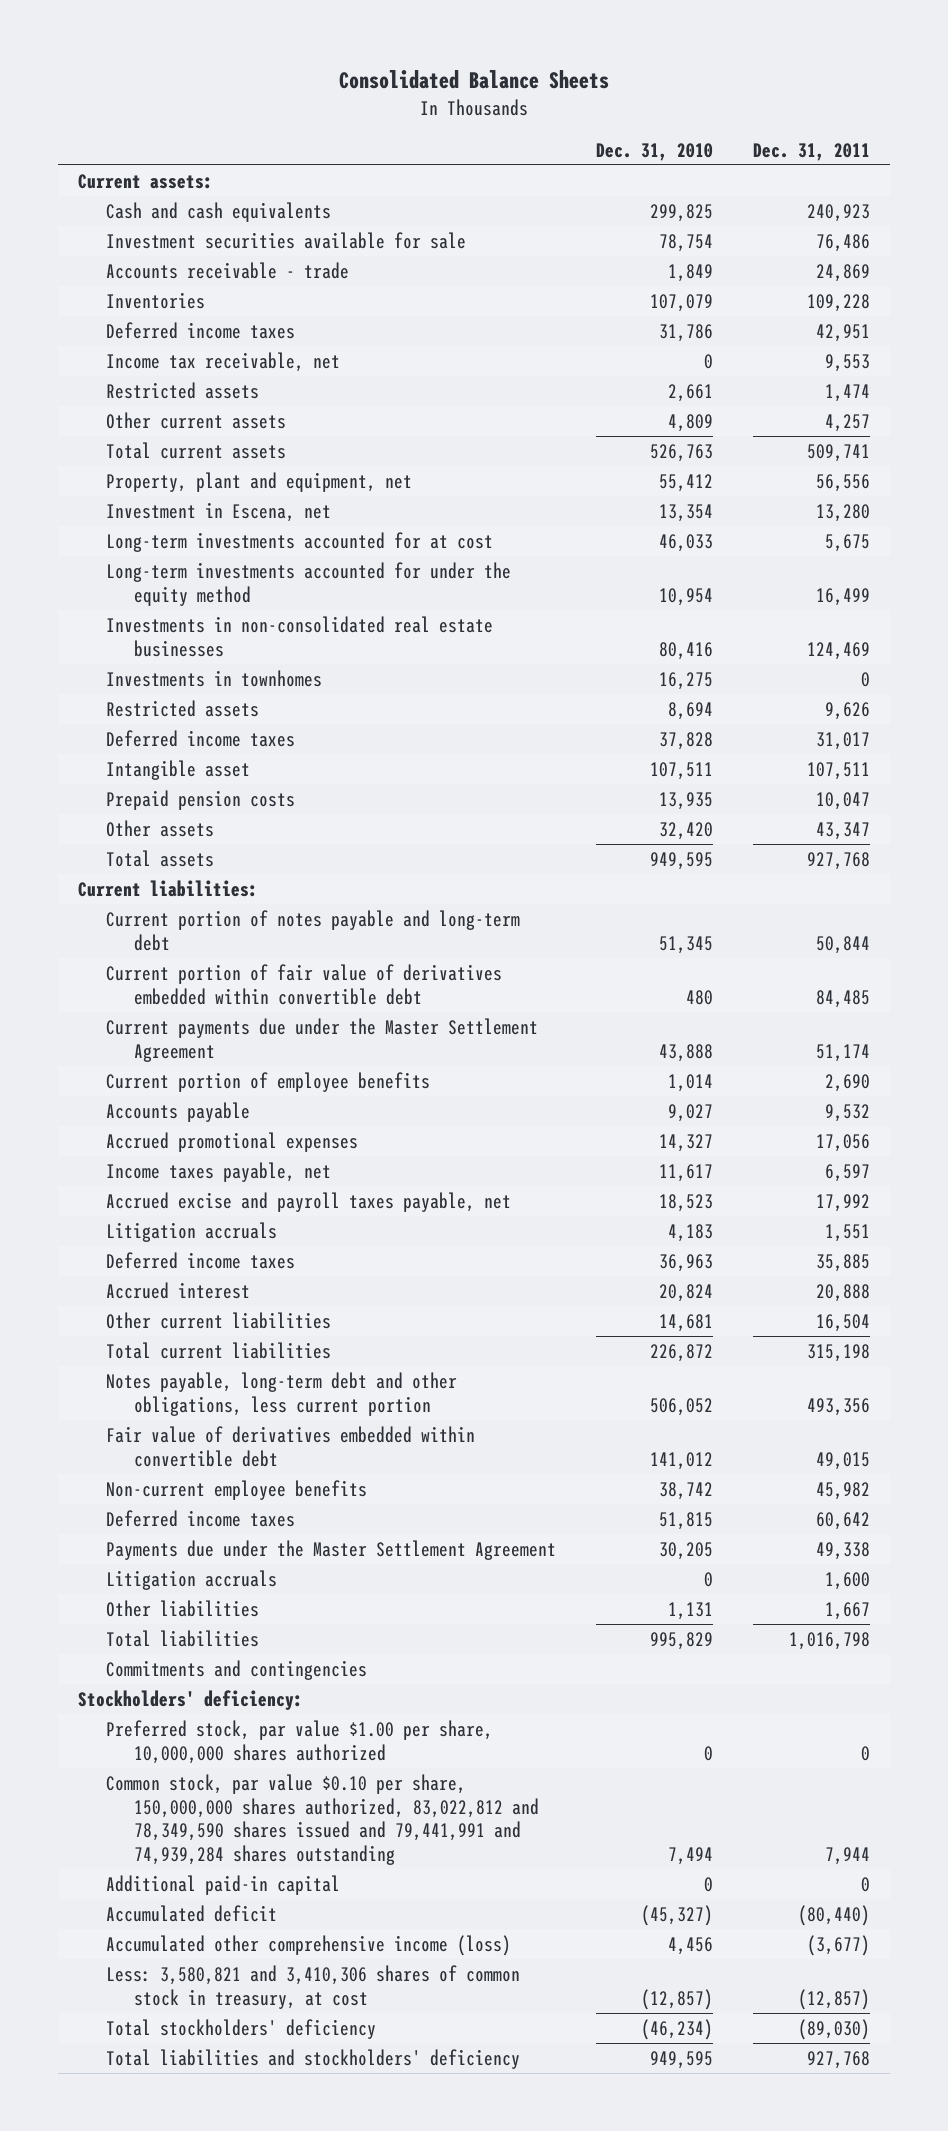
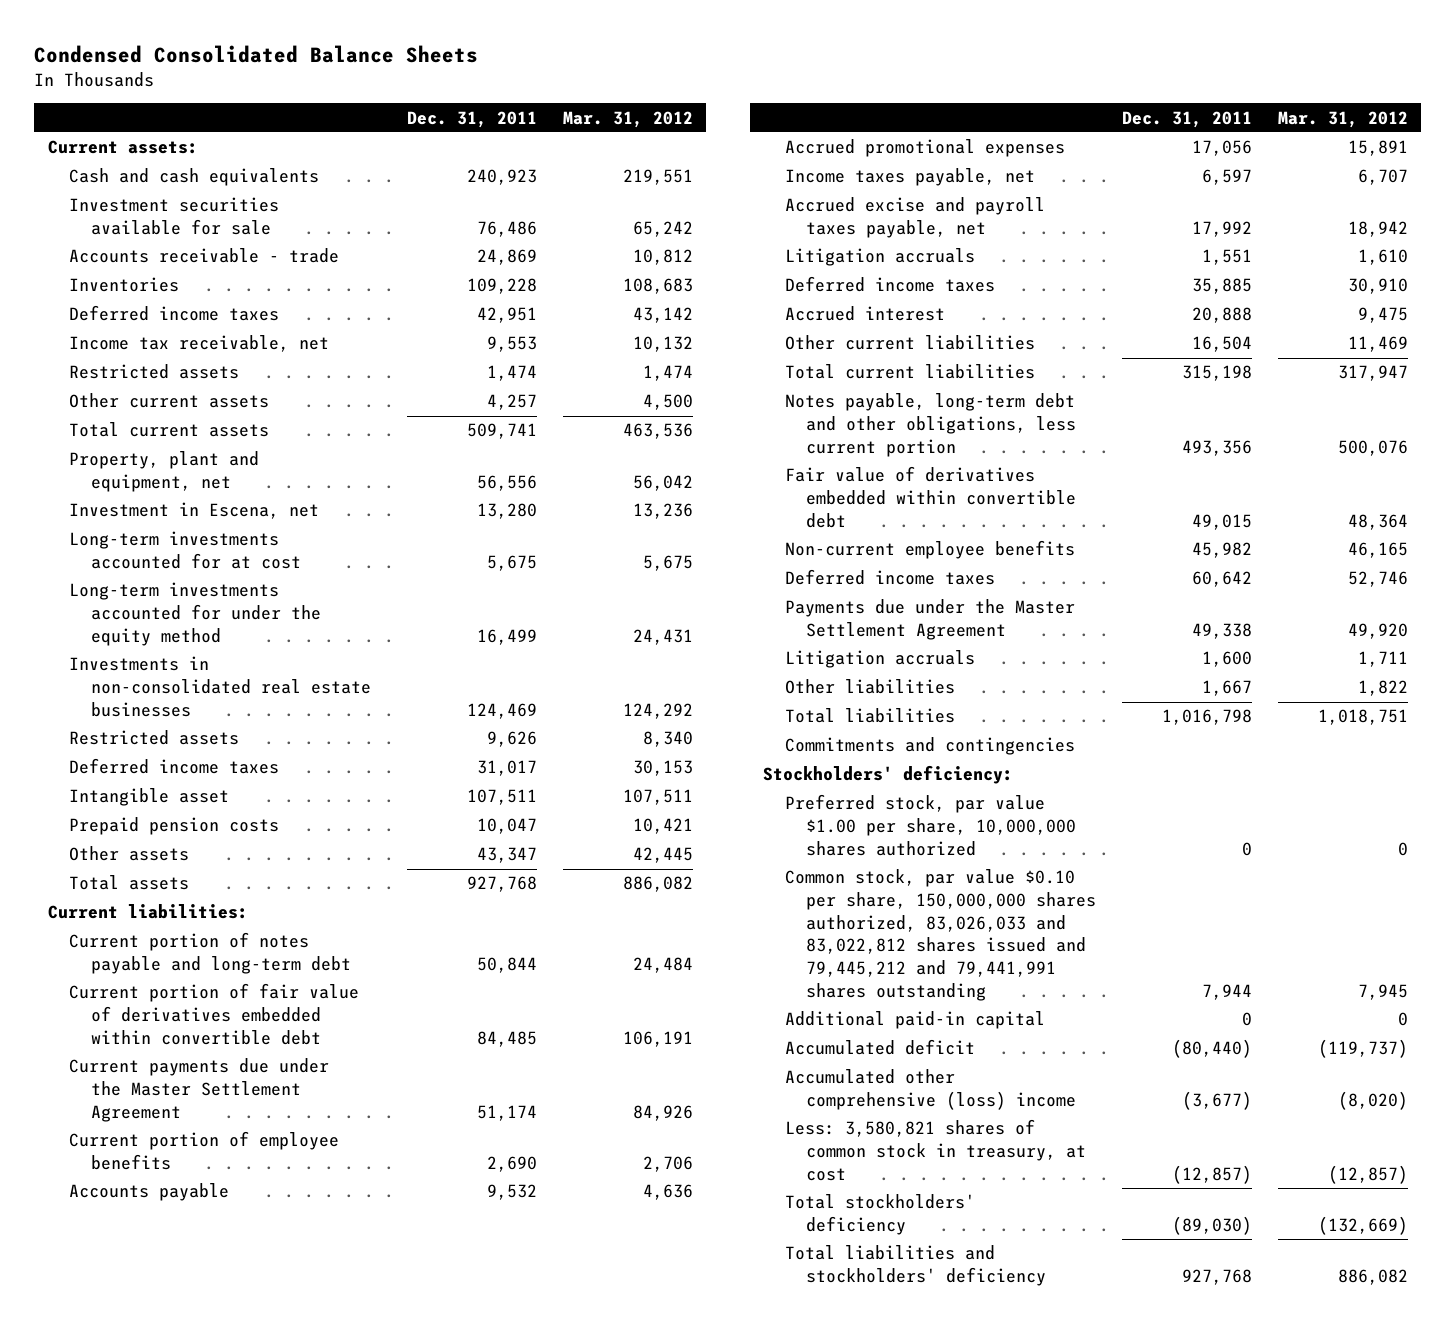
- Consolidated Balance Sheets
+ Condensed Consolidated Balance Sheets
- | Dec. 31, 2010 | Dec. 31, 2011
+ | Dec. 31, 2011 | Mar. 31, 2012
- Investments in townhomes | 16,275 | 0
- Common stock, par value $0.10 per share, 150,000,000 shares authorized, 83,022,812 and 78,349,590 shares issued and 79,441,991 and 74,939,284 shares outstanding | 7,494 | 7,944
+ Common stock, par value $0.10 per share, 150,000,000 shares authorized, 83,026,033 and 83,022,812 shares issued and 79,445,212 and 79,441,991 shares outstanding | 7,944 | 7,945
- Accumulated other comprehensive income (loss) | 4,456 | (3,677)
- Less: 3,580,821 and 3,410,306 shares of common stock in treasury, at cost | (12,857) | (12,857)
+ Accumulated other comprehensive (loss) income | (3,677) | (8,020)
+ Less: 3,580,821 shares of common stock in treasury, at cost | (12,857) | (12,857)

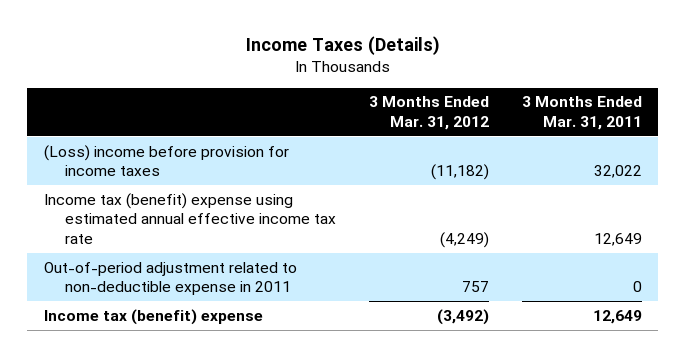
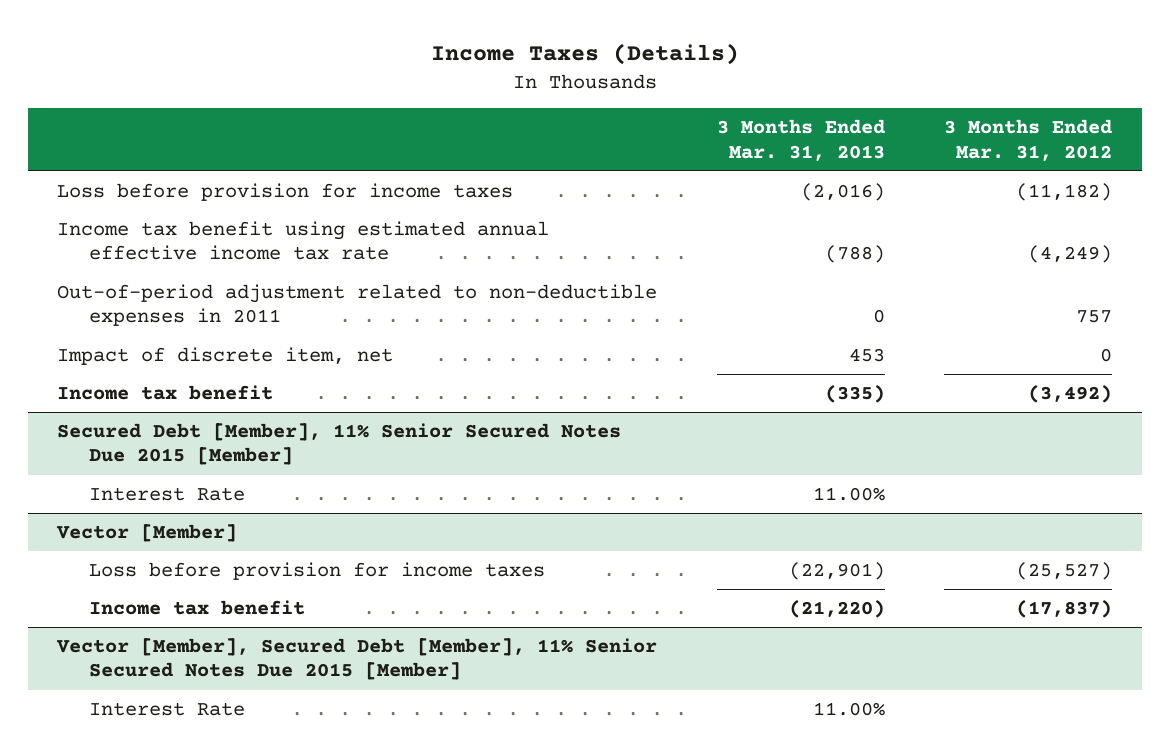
- | 3 Months Ended Mar. 31, 2012 | 3 Months Ended Mar. 31, 2011
+ | 3 Months Ended Mar. 31, 2013 | 3 Months Ended Mar. 31, 2012
- (Loss) income before provision for income taxes | (11,182) | 32,022
- Income tax (benefit) expense using estimated annual effective income tax rate | (4,249) | 12,649
- Out-of-period adjustment related to non-deductible expense in 2011 | 757 | 0
- Income tax (benefit) expense | (3,492) | 12,649
+ Loss before provision for income taxes | (2,016) | (11,182)
+ Income tax benefit using estimated annual effective income tax rate | (788) | (4,249)
+ Out-of-period adjustment related to non-deductible expenses in 2011 | 0 | 757
+ Impact of discrete item, net | 453 | 0
+ Income tax benefit | (335) | (3,492)
+ Secured Debt [Member], 11% Senior Secured Notes Due 2015 [Member]
+ Interest Rate | 11.00% |
+ Vector [Member]
+ Loss before provision for income taxes | (22,901) | (25,527)
+ Income tax benefit | (21,220) | (17,837)
+ Vector [Member], Secured Debt [Member], 11% Senior Secured Notes Due 2015 [Member]
+ Interest Rate | 11.00% |

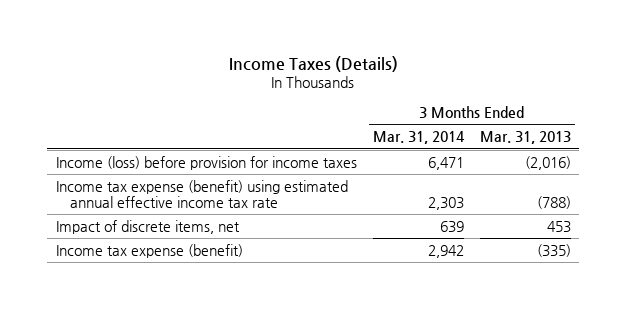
- | 3 Months Ended Mar. 31, 2013 | 3 Months Ended Mar. 31, 2012
+ | 3 Months Ended Mar. 31, 2014 | 3 Months Ended Mar. 31, 2013
- Loss before provision for income taxes | (2,016) | (11,182)
- Income tax benefit using estimated annual effective income tax rate | (788) | (4,249)
- Out-of-period adjustment related to non-deductible expenses in 2011 | 0 | 757
- Impact of discrete item, net | 453 | 0
- Income tax benefit | (335) | (3,492)
- Secured Debt [Member], 11% Senior Secured Notes Due 2015 [Member]
- Interest Rate | 11.00% |
- Vector [Member]
- Loss before provision for income taxes | (22,901) | (25,527)
- Income tax benefit | (21,220) | (17,837)
- Vector [Member], Secured Debt [Member], 11% Senior Secured Notes Due 2015 [Member]
- Interest Rate | 11.00% |
+ Income (loss) before provision for income taxes | 6,471 | (2,016)
+ Income tax expense (benefit) using estimated annual effective income tax rate | 2,303 | (788)
+ Impact of discrete items, net | 639 | 453
+ Income tax expense (benefit) | 2,942 | (335)

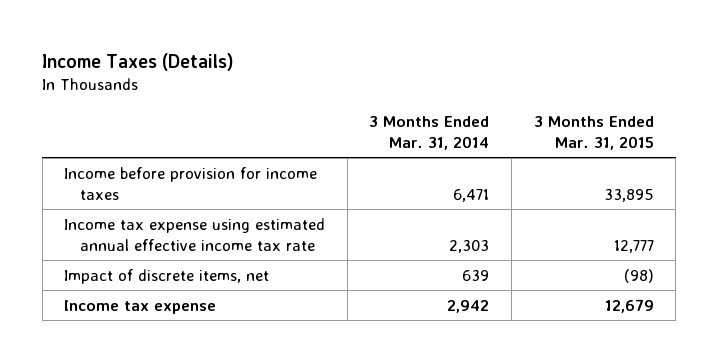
- | 3 Months Ended Mar. 31, 2014 | 3 Months Ended Mar. 31, 2013
+ | 3 Months Ended Mar. 31, 2014 | 3 Months Ended Mar. 31, 2015
- Income (loss) before provision for income taxes | 6,471 | (2,016)
- Income tax expense (benefit) using estimated annual effective income tax rate | 2,303 | (788)
+ Income before provision for income taxes | 6,471 | 33,895
+ Income tax expense using estimated annual effective income tax rate | 2,303 | 12,777
- Income tax expense (benefit) | 2,942 | (335)
+ Income tax expense | 2,942 | 12,679

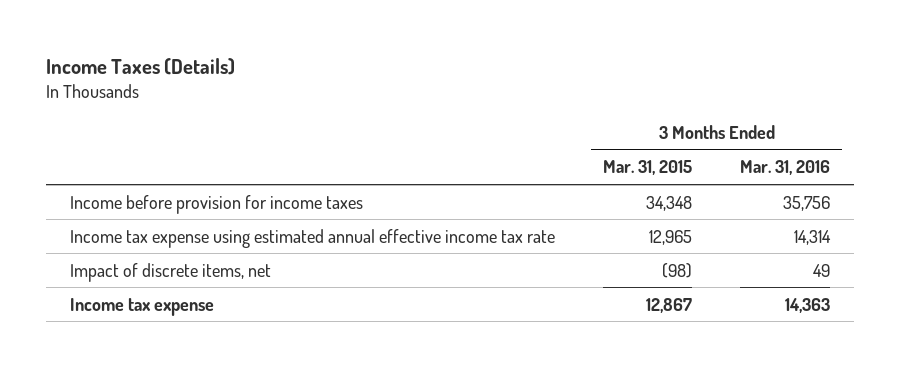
- | 3 Months Ended Mar. 31, 2014 | 3 Months Ended Mar. 31, 2015
+ | 3 Months Ended Mar. 31, 2015 | 3 Months Ended Mar. 31, 2016
- Income before provision for income taxes | 6,471 | 33,895
- Income tax expense using estimated annual effective income tax rate | 2,303 | 12,777
+ Income before provision for income taxes | 34,348 | 35,756
+ Income tax expense using estimated annual effective income tax rate | 12,965 | 14,314
- Income tax expense | 2,942 | 12,679
+ Income tax expense | 12,867 | 14,363

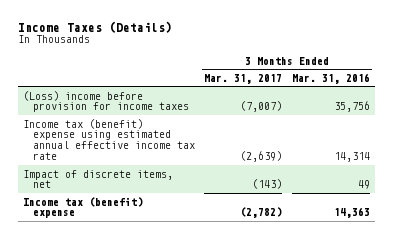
- | 3 Months Ended Mar. 31, 2015 | 3 Months Ended Mar. 31, 2016
+ | 3 Months Ended Mar. 31, 2017 | 3 Months Ended Mar. 31, 2016
- Income before provision for income taxes | 34,348 | 35,756
- Income tax expense using estimated annual effective income tax rate | 12,965 | 14,314
+ (Loss) income before provision for income taxes | (7,007) | 35,756
+ Income tax (benefit) expense using estimated annual effective income tax rate | (2,639) | 14,314
- Income tax expense | 12,867 | 14,363
+ Income tax (benefit) expense | (2,782) | 14,363

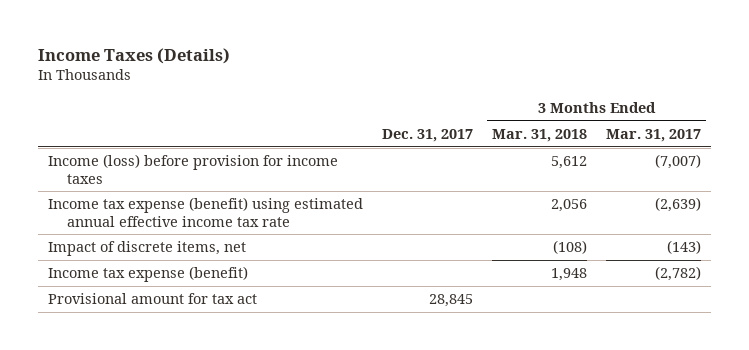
- | 3 Months Ended Mar. 31, 2017 | 3 Months Ended Mar. 31, 2016
+ | Dec. 31, 2017 | 3 Months Ended Mar. 31, 2018 | 3 Months Ended Mar. 31, 2017
- (Loss) income before provision for income taxes | (7,007) | 35,756
- Income tax (benefit) expense using estimated annual effective income tax rate | (2,639) | 14,314
+ Income (loss) before provision for income taxes | | 5,612 | (7,007)
+ Income tax expense (benefit) using estimated annual effective income tax rate | | 2,056 | (2,639)
- Income tax (benefit) expense | (2,782) | 14,363
+ Income tax expense (benefit) | | 1,948 | (2,782)
+ Provisional amount for tax act | 28,845 | |

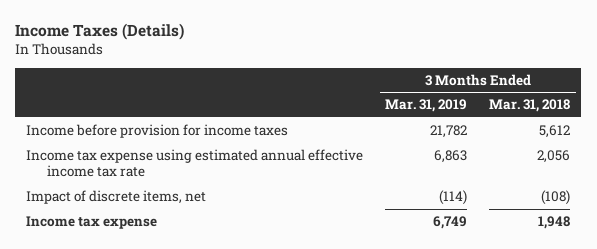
- | Dec. 31, 2017 | 3 Months Ended Mar. 31, 2018 | 3 Months Ended Mar. 31, 2017
+ | 3 Months Ended Mar. 31, 2019 | 3 Months Ended Mar. 31, 2018
- Income (loss) before provision for income taxes | | 5,612 | (7,007)
- Income tax expense (benefit) using estimated annual effective income tax rate | | 2,056 | (2,639)
+ Income before provision for income taxes | 21,782 | 5,612
+ Income tax expense using estimated annual effective income tax rate | 6,863 | 2,056
- Income tax expense (benefit) | | 1,948 | (2,782)
- Provisional amount for tax act | 28,845 | |
+ Income tax expense | 6,749 | 1,948

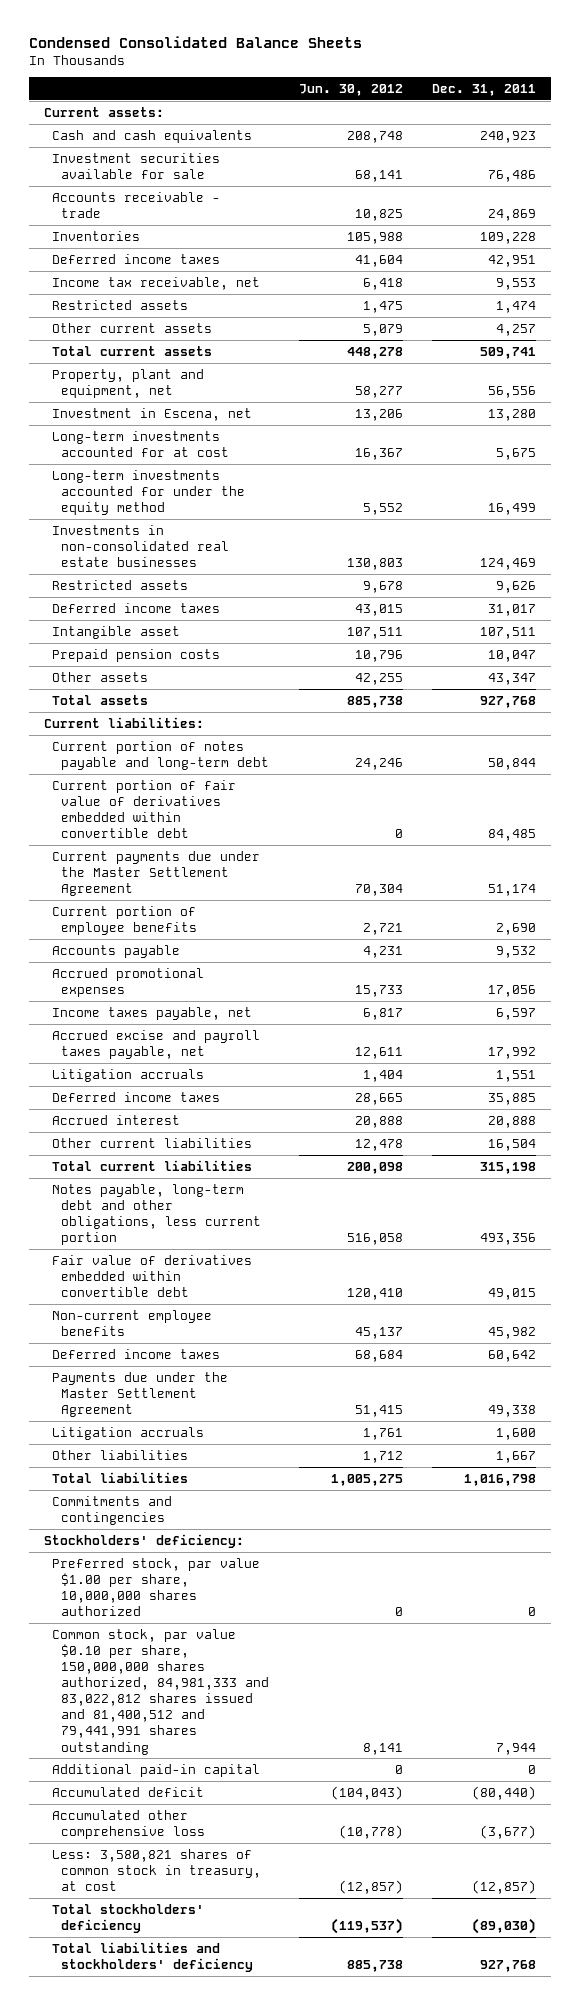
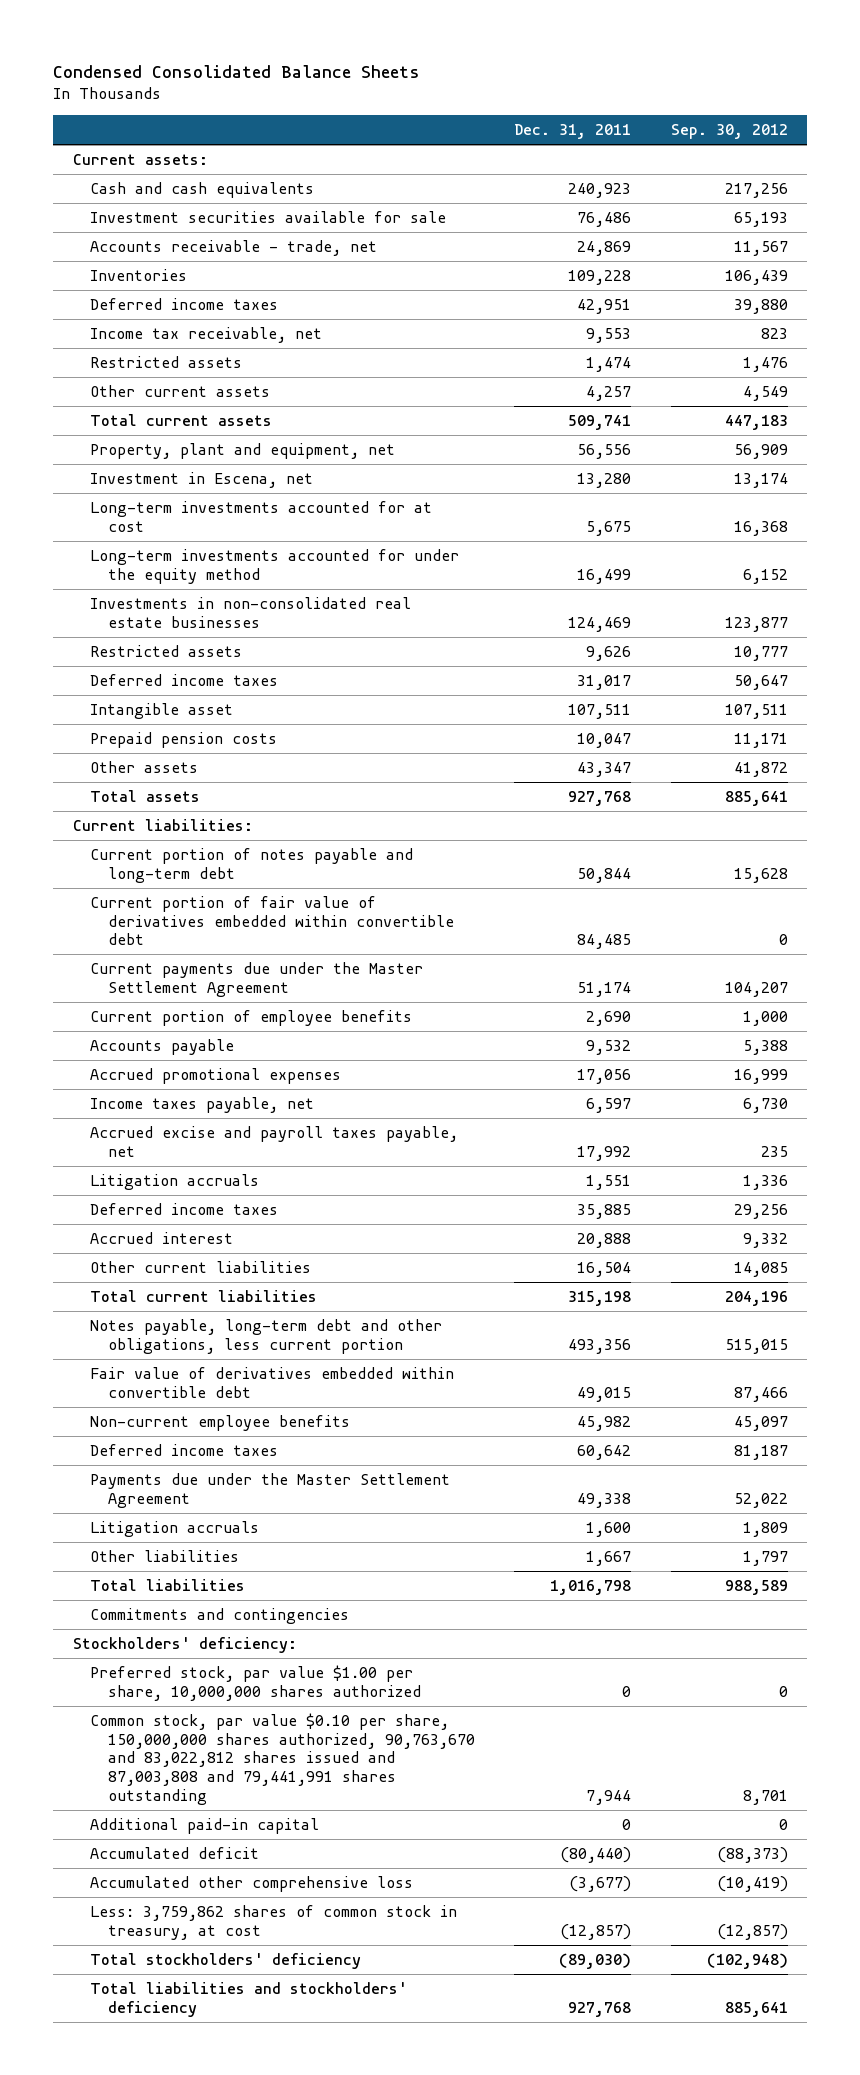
- | Jun. 30, 2012 | Dec. 31, 2011
+ | Dec. 31, 2011 | Sep. 30, 2012
- Accounts receivable - trade | 10,825 | 24,869
+ Accounts receivable - trade, net | 24,869 | 11,567
- Common stock, par value $0.10 per share, 150,000,000 shares authorized, 84,981,333 and 83,022,812 shares issued and 81,400,512 and 79,441,991 shares outstanding | 8,141 | 7,944
+ Common stock, par value $0.10 per share, 150,000,000 shares authorized, 90,763,670 and 83,022,812 shares issued and 87,003,808 and 79,441,991 shares outstanding | 7,944 | 8,701
- Less: 3,580,821 shares of common stock in treasury, at cost | (12,857) | (12,857)
+ Less: 3,759,862 shares of common stock in treasury, at cost | (12,857) | (12,857)

